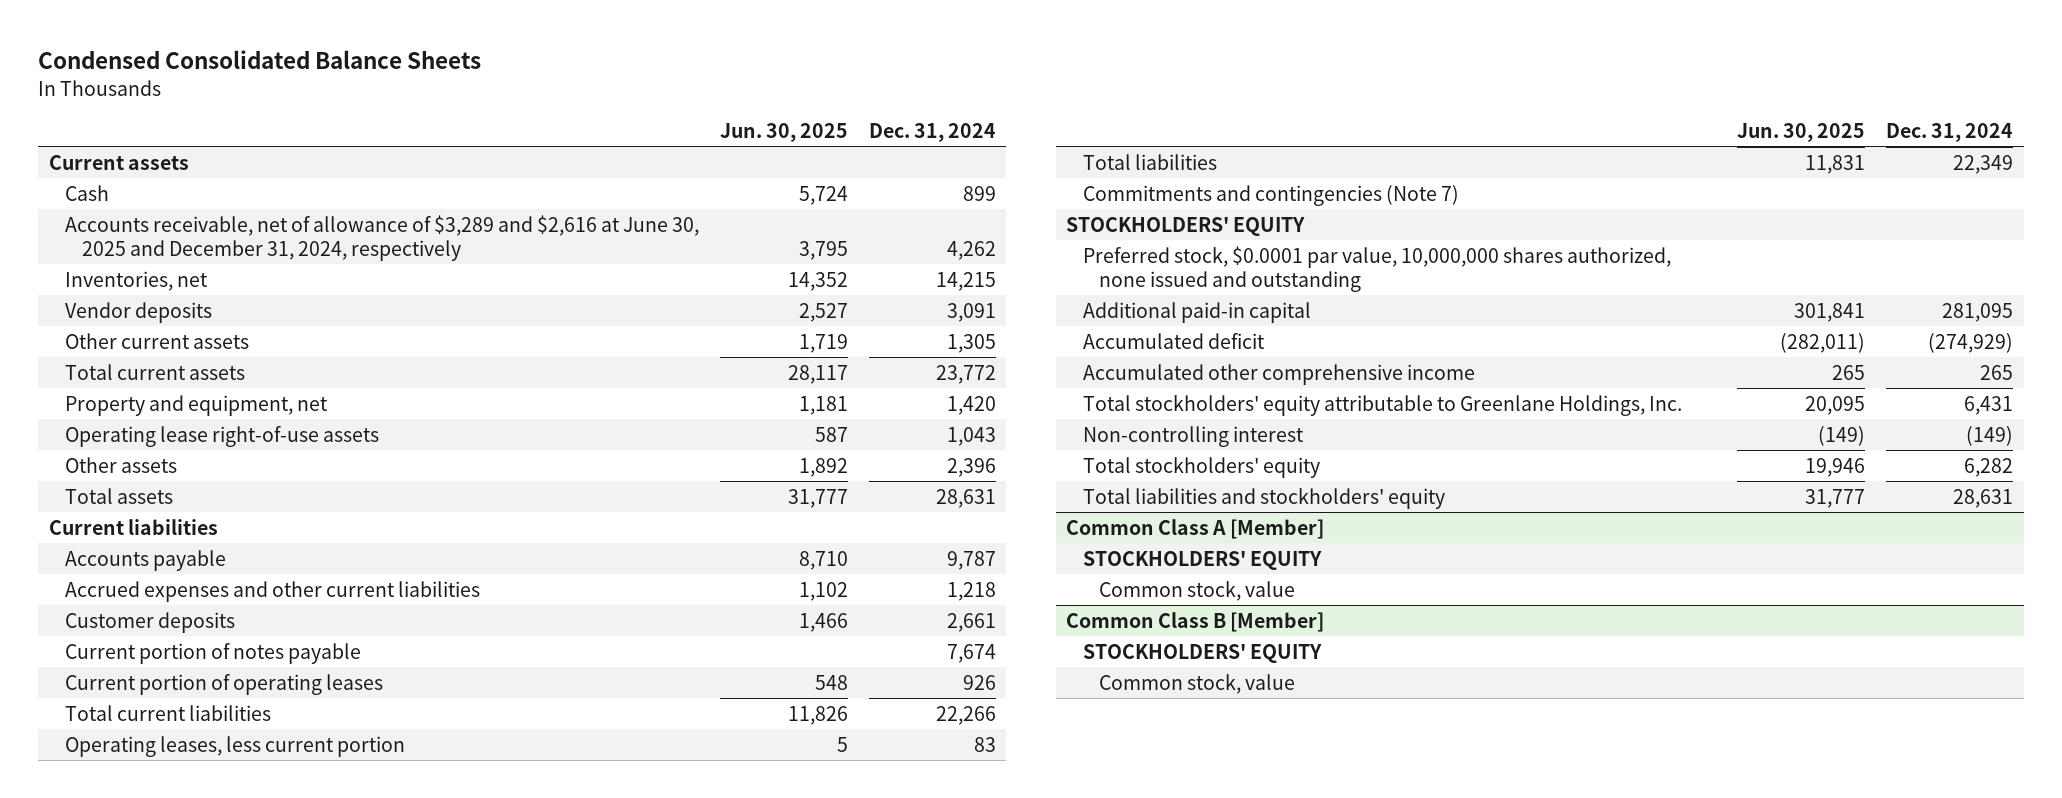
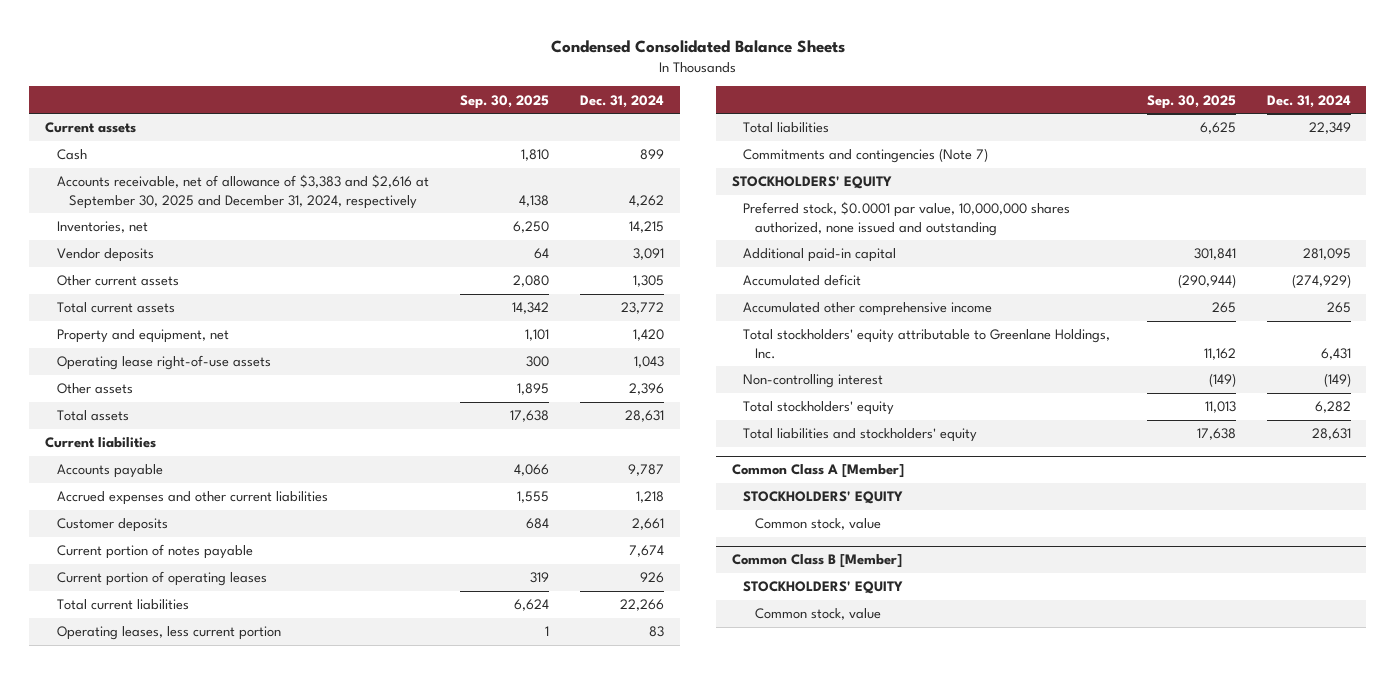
- | Jun. 30, 2025 | Dec. 31, 2024
+ | Sep. 30, 2025 | Dec. 31, 2024
- Accounts receivable, net of allowance of $3,289 and $2,616 at June 30, 2025 and December 31, 2024, respectively | 3,795 | 4,262
+ Accounts receivable, net of allowance of $3,383 and $2,616 at September 30, 2025 and December 31, 2024, respectively | 4,138 | 4,262

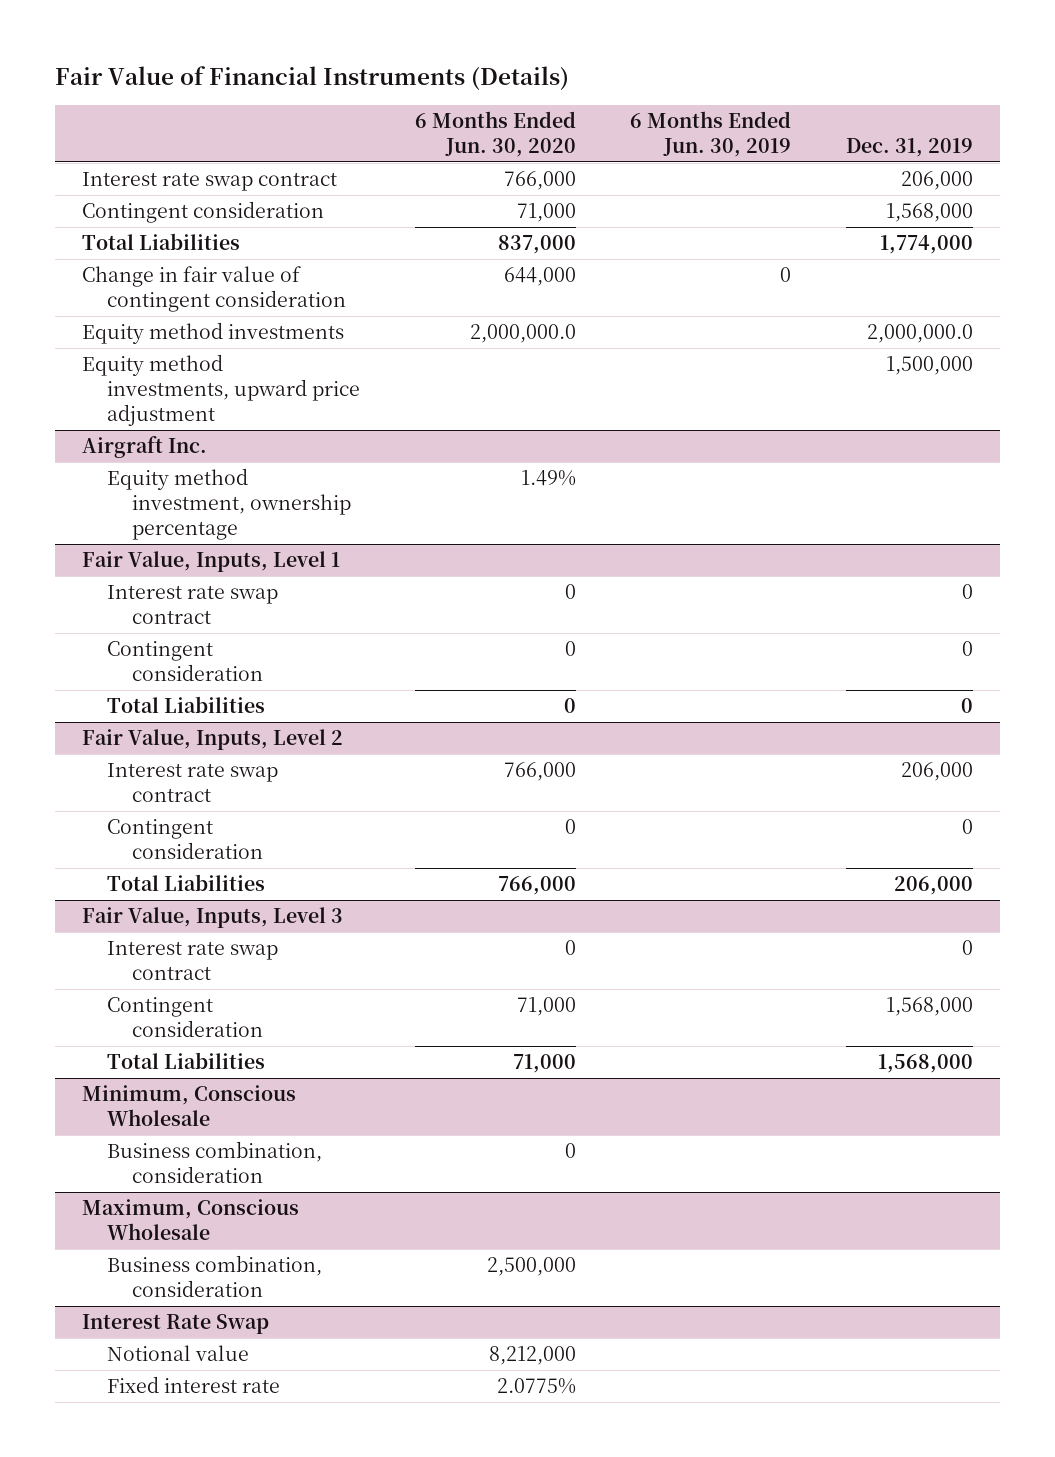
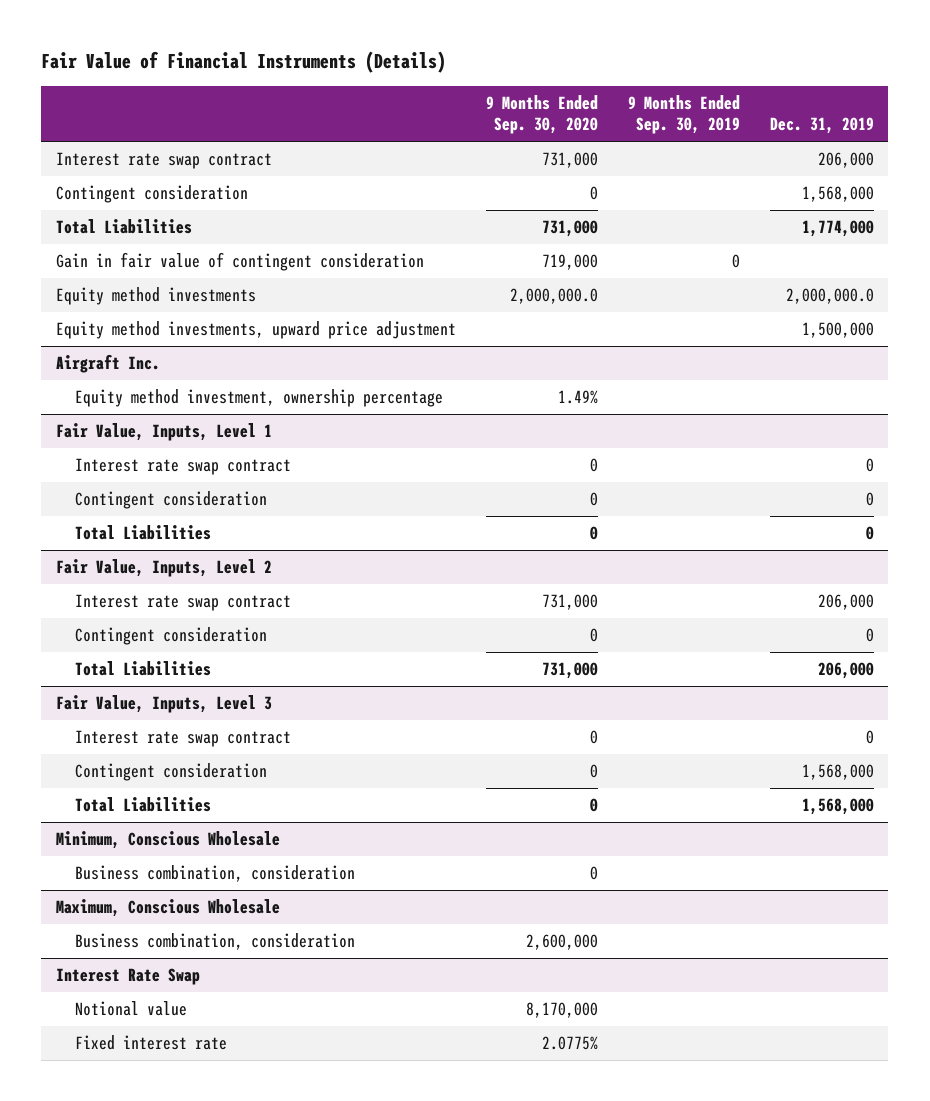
- | 6 Months Ended Jun. 30, 2020 | 6 Months Ended Jun. 30, 2019 | Dec. 31, 2019
+ | 9 Months Ended Sep. 30, 2020 | 9 Months Ended Sep. 30, 2019 | Dec. 31, 2019
- Change in fair value of contingent consideration | 644,000 | 0 |
+ Gain in fair value of contingent consideration | 719,000 | 0 |

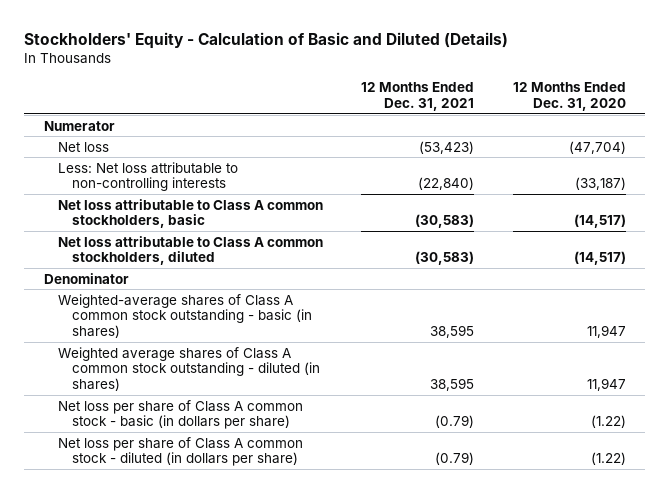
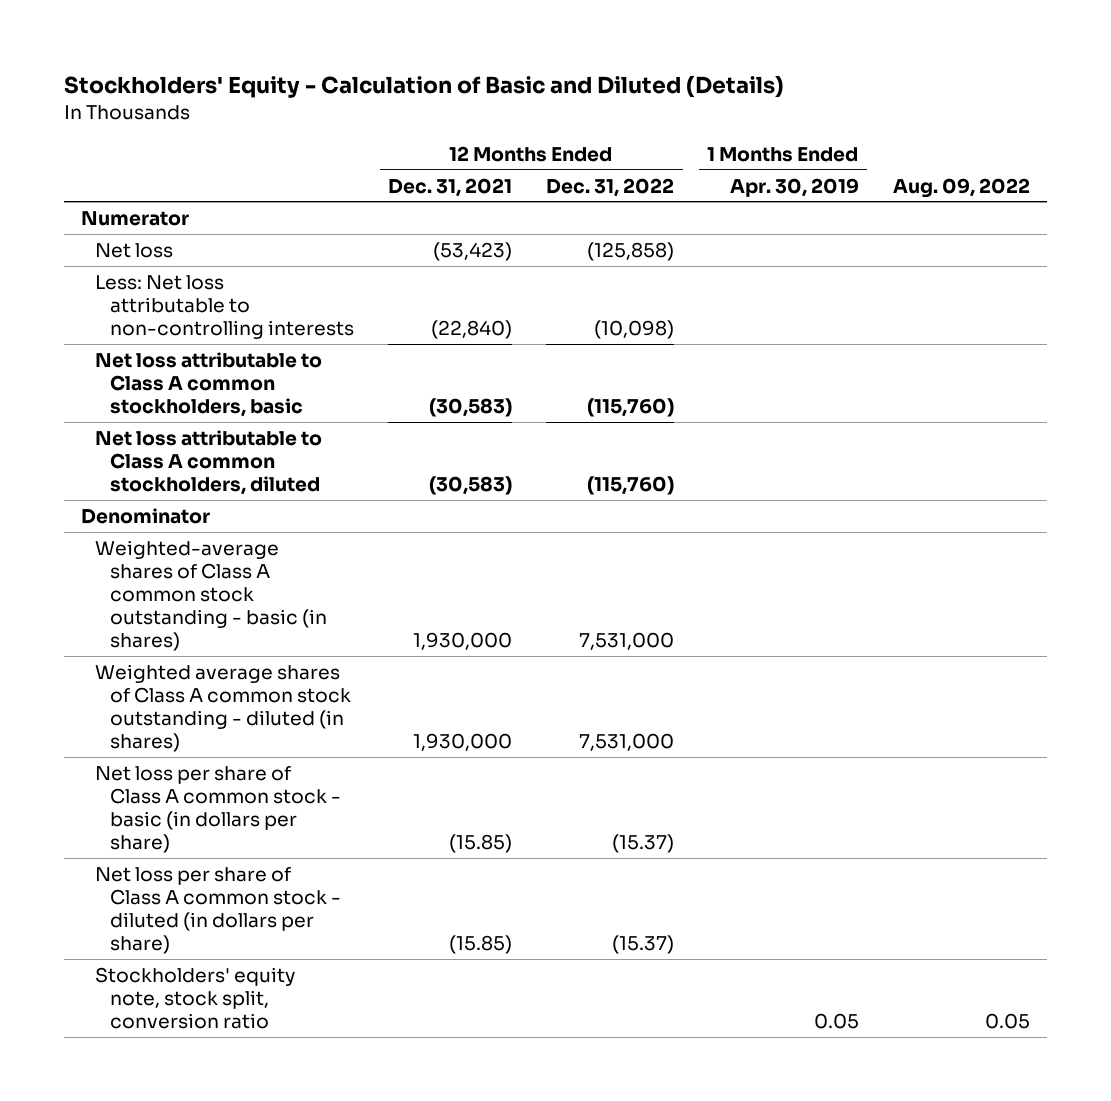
- | 12 Months Ended Dec. 31, 2021 | 12 Months Ended Dec. 31, 2020
+ | 12 Months Ended Dec. 31, 2021 | 12 Months Ended Dec. 31, 2022 | 1 Months Ended Apr. 30, 2019 | Aug. 09, 2022
- Weighted-average shares of Class A common stock outstanding - basic (in shares) | 38,595 | 11,947
- Weighted average shares of Class A common stock outstanding - diluted (in shares) | 38,595 | 11,947
- Net loss per share of Class A common stock - basic (in dollars per share) | (0.79) | (1.22)
- Net loss per share of Class A common stock - diluted (in dollars per share) | (0.79) | (1.22)
+ Weighted-average shares of Class A common stock outstanding - basic (in shares) | 1,930,000 | 7,531,000 | |
+ Weighted average shares of Class A common stock outstanding - diluted (in shares) | 1,930,000 | 7,531,000 | |
+ Net loss per share of Class A common stock - basic (in dollars per share) | (15.85) | (15.37) | |
+ Net loss per share of Class A common stock - diluted (in dollars per share) | (15.85) | (15.37) | |
+ Stockholders' equity note, stock split, conversion ratio | | | 0.05 | 0.05

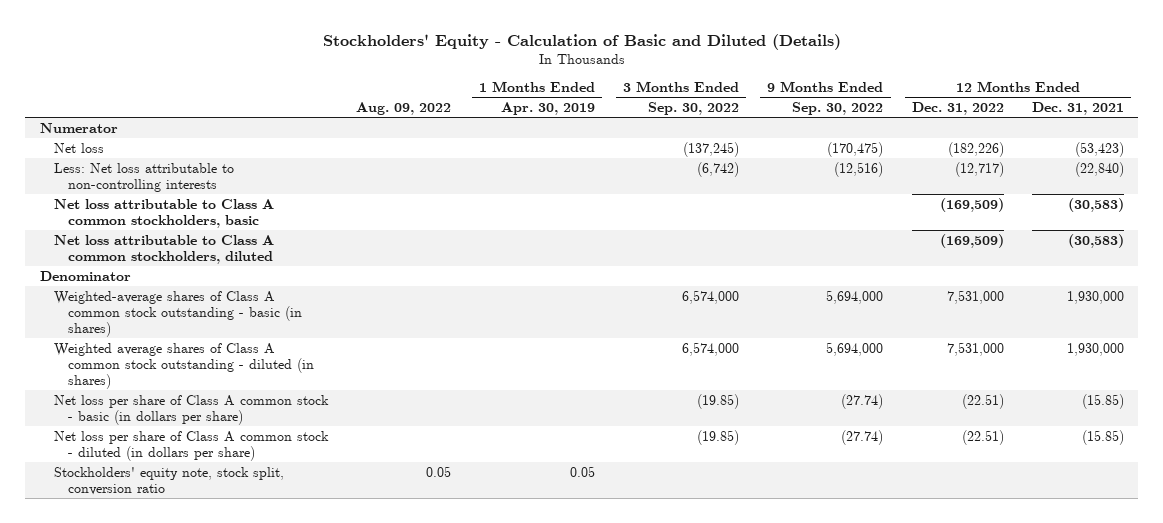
- | 12 Months Ended Dec. 31, 2021 | 12 Months Ended Dec. 31, 2022 | 1 Months Ended Apr. 30, 2019 | Aug. 09, 2022
+ | Aug. 09, 2022 | 1 Months Ended Apr. 30, 2019 | 3 Months Ended Sep. 30, 2022 | 9 Months Ended Sep. 30, 2022 | 12 Months Ended Dec. 31, 2022 | 12 Months Ended Dec. 31, 2021
- Net loss | (53,423) | (125,858) | |
- Less: Net loss attributable to non-controlling interests | (22,840) | (10,098) | |
- Net loss attributable to Class A common stockholders, basic | (30,583) | (115,760) | |
- Net loss attributable to Class A common stockholders, diluted | (30,583) | (115,760) | |
+ Net loss | | | (137,245) | (170,475) | (182,226) | (53,423)
+ Less: Net loss attributable to non-controlling interests | | | (6,742) | (12,516) | (12,717) | (22,840)
+ Net loss attributable to Class A common stockholders, basic | | | | | (169,509) | (30,583)
+ Net loss attributable to Class A common stockholders, diluted | | | | | (169,509) | (30,583)
- Net loss per share of Class A common stock - basic (in dollars per share) | (15.85) | (15.37) | |
- Net loss per share of Class A common stock - diluted (in dollars per share) | (15.85) | (15.37) | |
+ Net loss per share of Class A common stock - basic (in dollars per share) | | | (19.85) | (27.74) | (22.51) | (15.85)
+ Net loss per share of Class A common stock - diluted (in dollars per share) | | | (19.85) | (27.74) | (22.51) | (15.85)

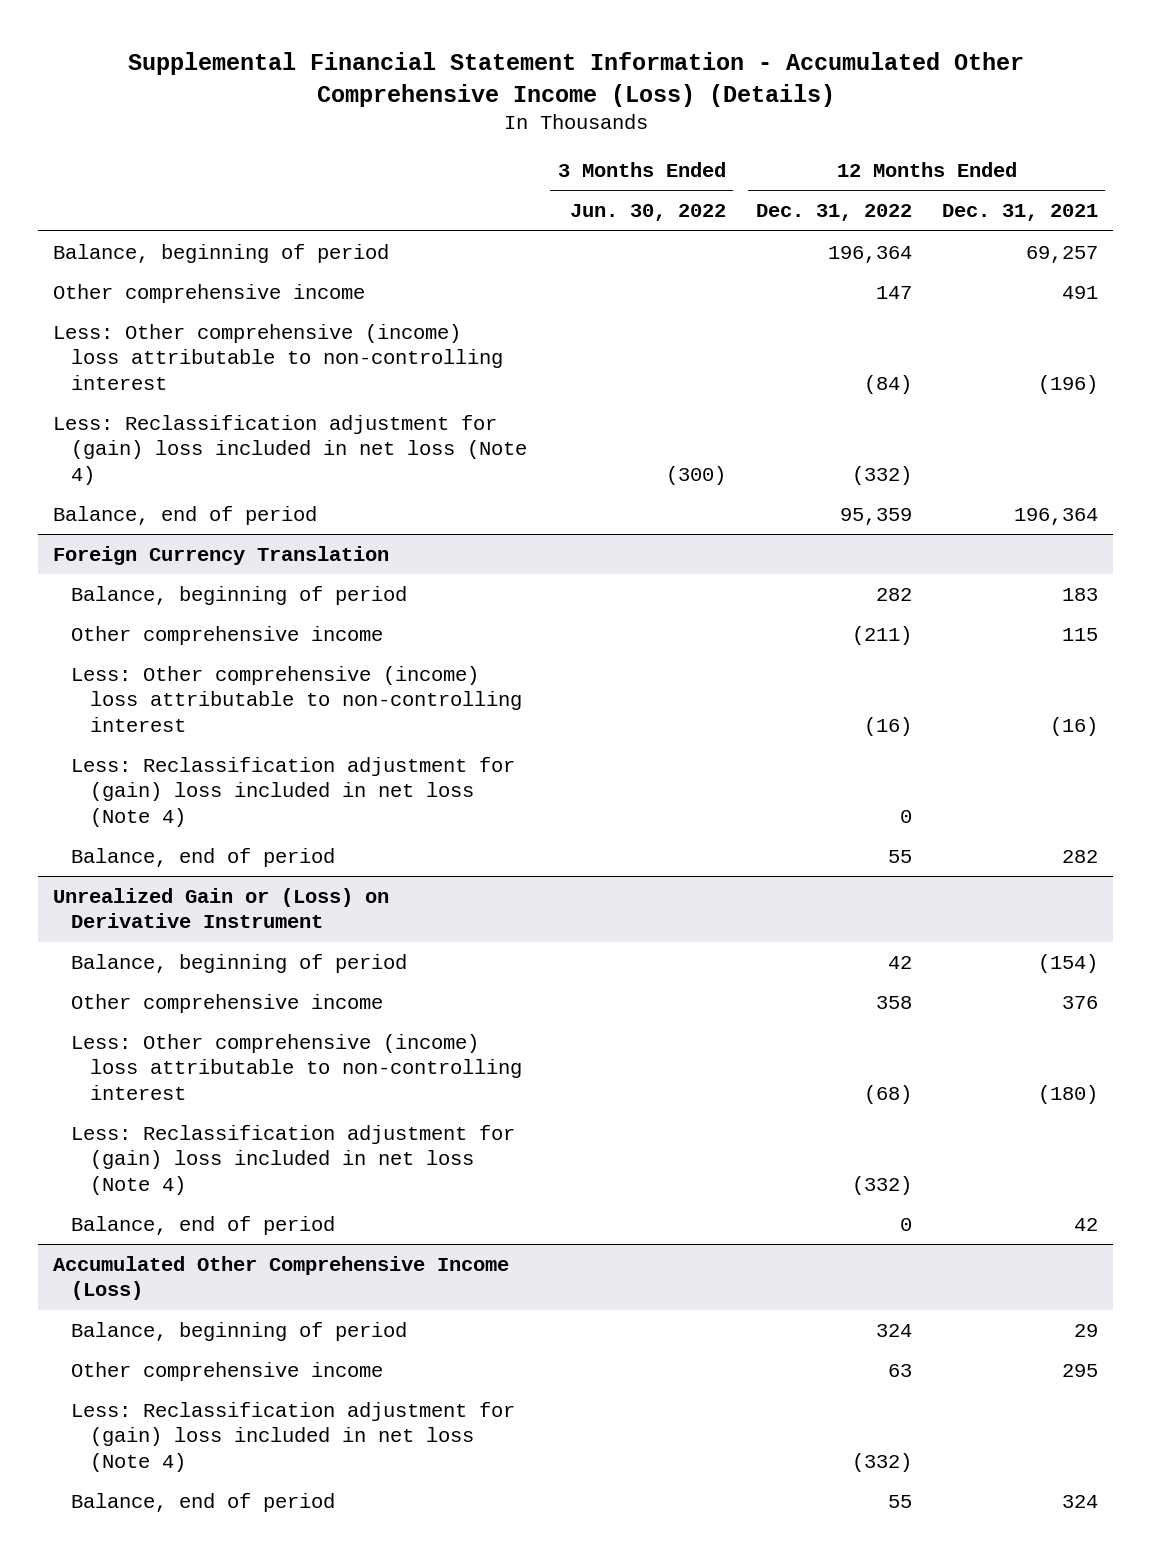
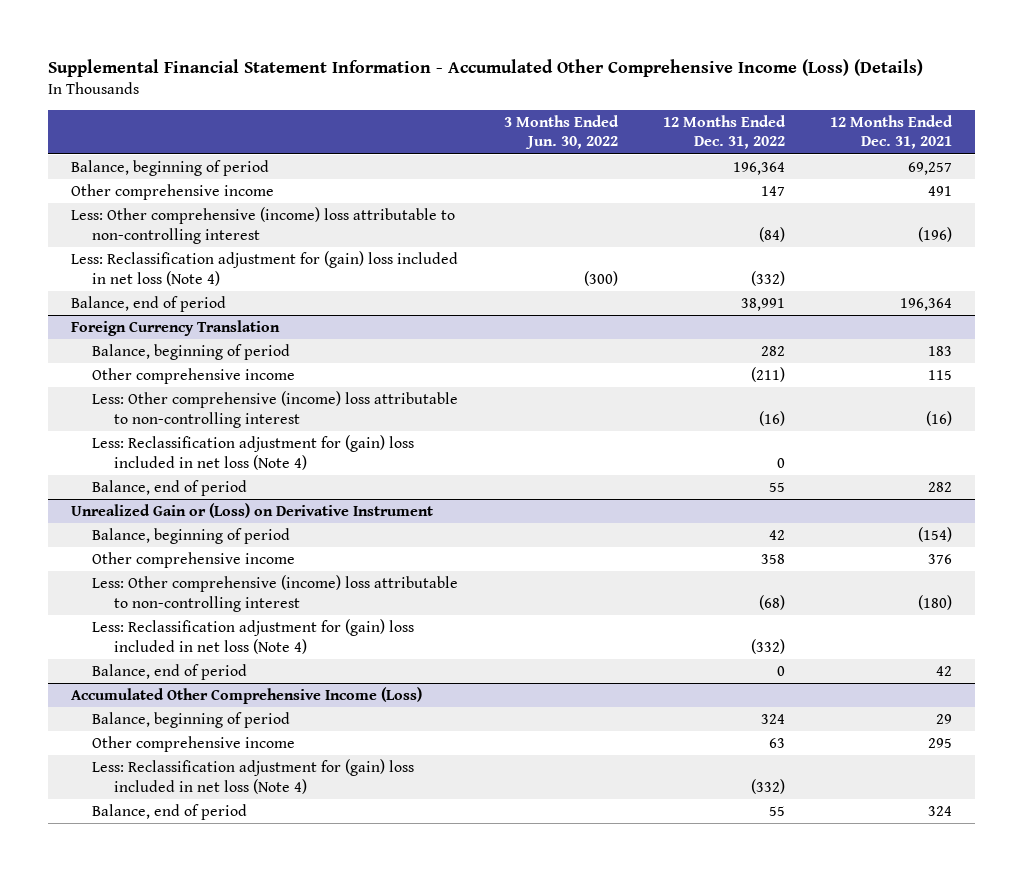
- Balance, end of period | | 95,359 | 196,364
+ Balance, end of period | | 38,991 | 196,364

